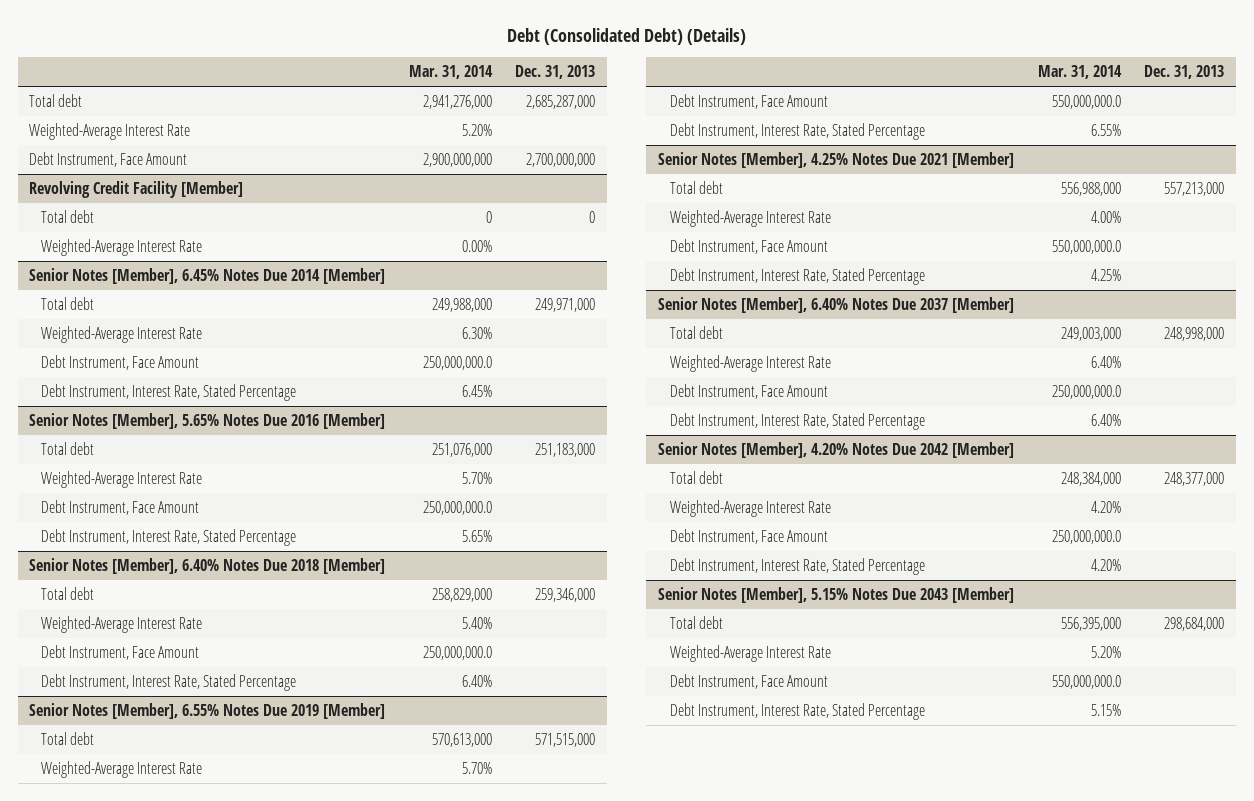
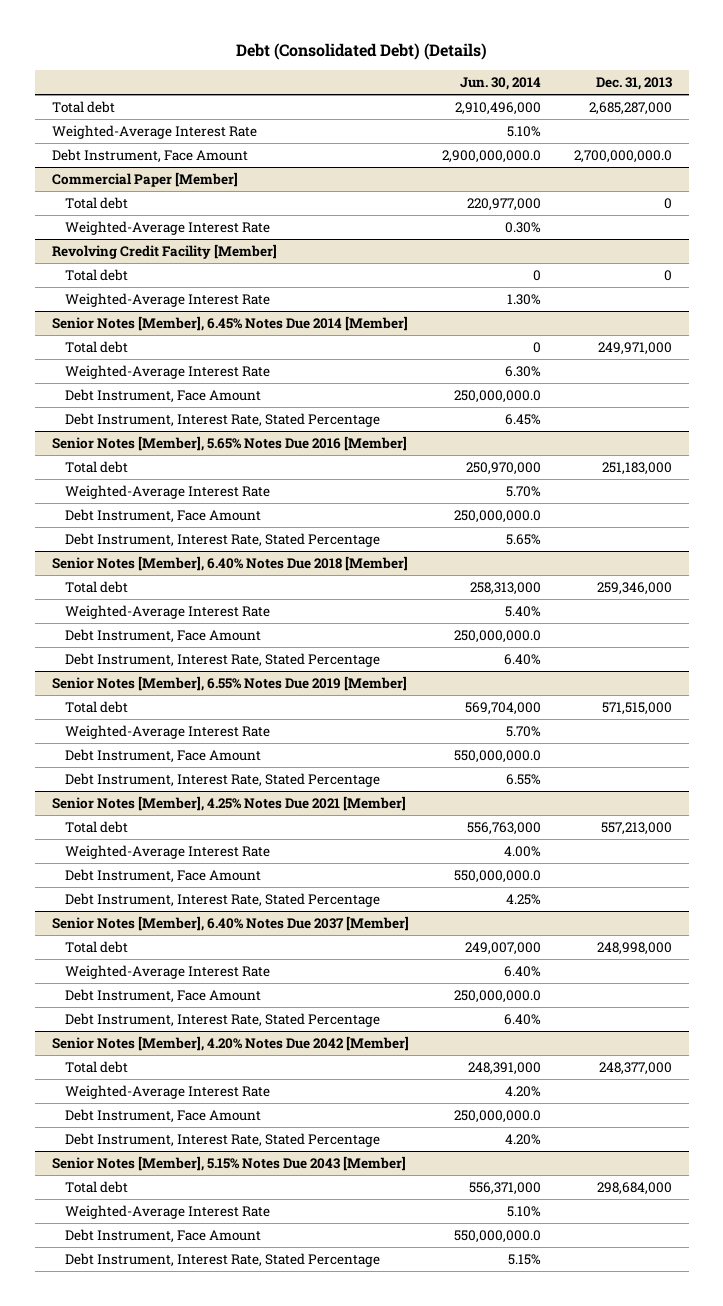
- | Mar. 31, 2014 | Dec. 31, 2013
+ | Jun. 30, 2014 | Dec. 31, 2013
- Debt Instrument, Face Amount | 2,900,000,000 | 2,700,000,000
+ Debt Instrument, Face Amount | 2,900,000,000.0 | 2,700,000,000.0
+ Commercial Paper [Member]
+ Total debt | 220,977,000 | 0
+ Weighted-Average Interest Rate | 0.30% |

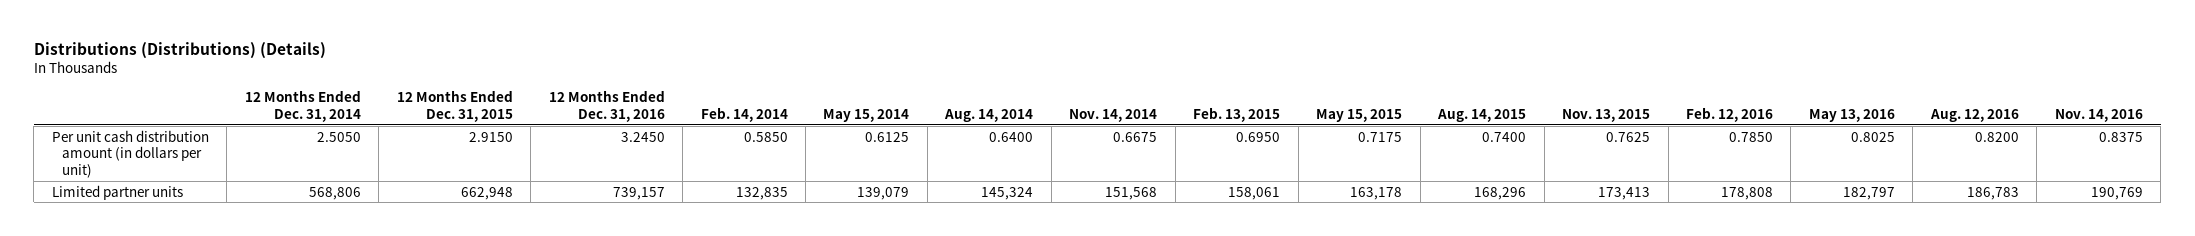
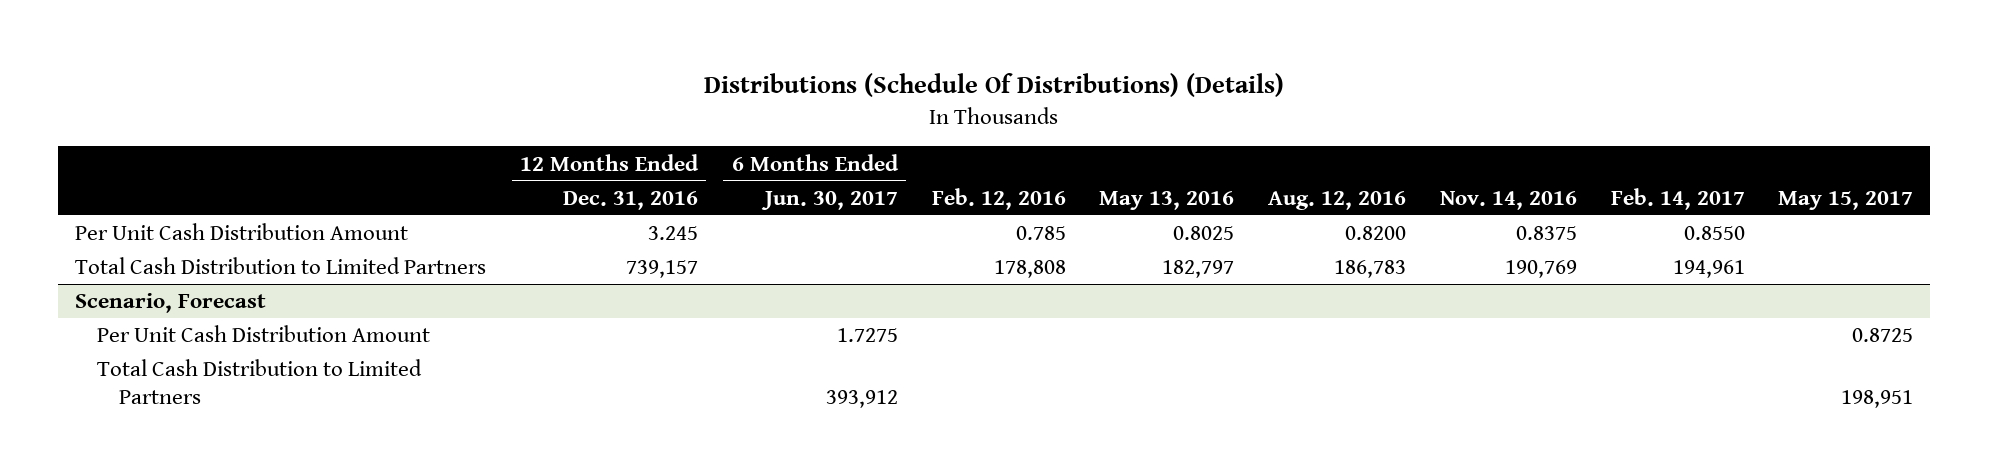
- Distributions (Distributions) (Details)
+ Distributions (Schedule Of Distributions) (Details)
- | 12 Months Ended Dec. 31, 2014 | 12 Months Ended Dec. 31, 2015 | 12 Months Ended Dec. 31, 2016 | Feb. 14, 2014 | May 15, 2014 | Aug. 14, 2014 | Nov. 14, 2014 | Feb. 13, 2015 | May 15, 2015 | Aug. 14, 2015 | Nov. 13, 2015 | Feb. 12, 2016 | May 13, 2016 | Aug. 12, 2016 | Nov. 14, 2016
+ | 12 Months Ended Dec. 31, 2016 | 6 Months Ended Jun. 30, 2017 | Feb. 12, 2016 | May 13, 2016 | Aug. 12, 2016 | Nov. 14, 2016 | Feb. 14, 2017 | May 15, 2017
- Per unit cash distribution amount (in dollars per unit) | 2.5050 | 2.9150 | 3.2450 | 0.5850 | 0.6125 | 0.6400 | 0.6675 | 0.6950 | 0.7175 | 0.7400 | 0.7625 | 0.7850 | 0.8025 | 0.8200 | 0.8375
- Limited partner units | 568,806 | 662,948 | 739,157 | 132,835 | 139,079 | 145,324 | 151,568 | 158,061 | 163,178 | 168,296 | 173,413 | 178,808 | 182,797 | 186,783 | 190,769
+ Per Unit Cash Distribution Amount | 3.245 | | 0.785 | 0.8025 | 0.8200 | 0.8375 | 0.8550 |
+ Total Cash Distribution to Limited Partners | 739,157 | | 178,808 | 182,797 | 186,783 | 190,769 | 194,961 |
+ Scenario, Forecast
+ Per Unit Cash Distribution Amount | | 1.7275 | | | | | | 0.8725
+ Total Cash Distribution to Limited Partners | | 393,912 | | | | | | 198,951

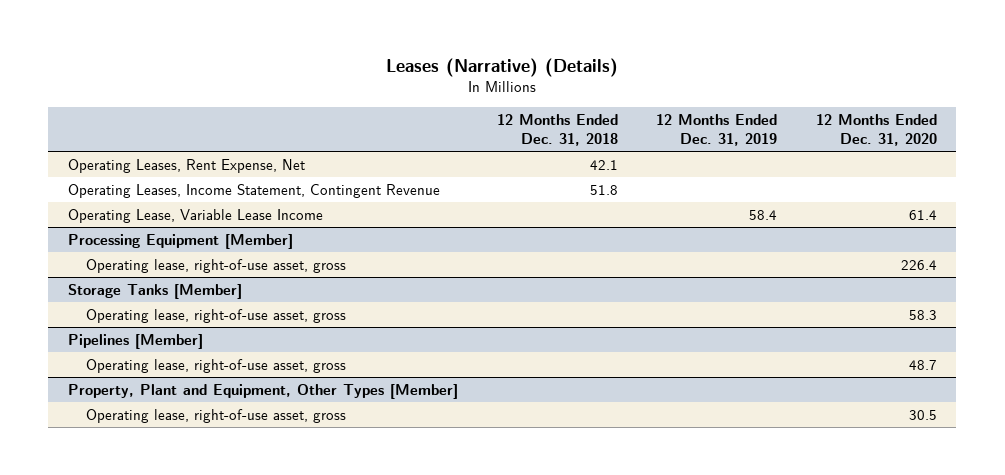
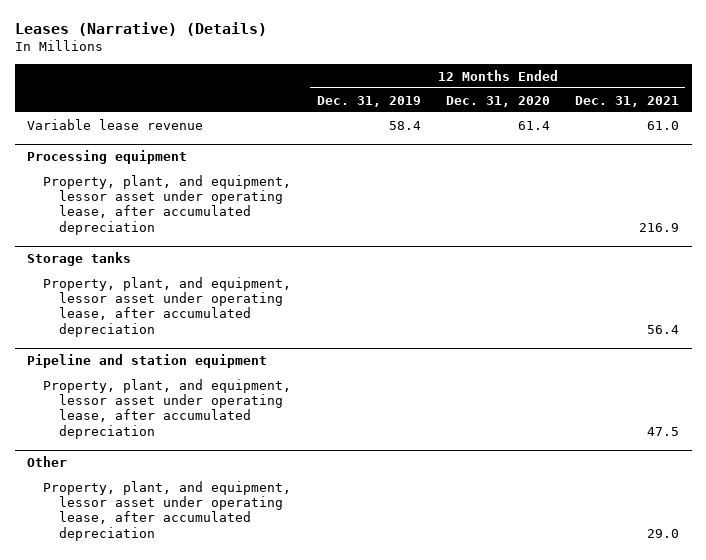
- | 12 Months Ended Dec. 31, 2018 | 12 Months Ended Dec. 31, 2019 | 12 Months Ended Dec. 31, 2020
+ | 12 Months Ended Dec. 31, 2019 | 12 Months Ended Dec. 31, 2020 | 12 Months Ended Dec. 31, 2021
- Operating Leases, Rent Expense, Net | 42.1 | |
- Operating Leases, Income Statement, Contingent Revenue | 51.8 | |
- Operating Lease, Variable Lease Income | | 58.4 | 61.4
- Processing Equipment [Member]
- Operating lease, right-of-use asset, gross | | | 226.4
- Storage Tanks [Member]
- Operating lease, right-of-use asset, gross | | | 58.3
- Pipelines [Member]
- Operating lease, right-of-use asset, gross | | | 48.7
- Property, Plant and Equipment, Other Types [Member]
- Operating lease, right-of-use asset, gross | | | 30.5
+ Variable lease revenue | 58.4 | 61.4 | 61.0
+ Processing equipment
+ Property, plant, and equipment, lessor asset under operating lease, after accumulated depreciation | | | 216.9
+ Storage tanks
+ Property, plant, and equipment, lessor asset under operating lease, after accumulated depreciation | | | 56.4
+ Pipeline and station equipment
+ Property, plant, and equipment, lessor asset under operating lease, after accumulated depreciation | | | 47.5
+ Other
+ Property, plant, and equipment, lessor asset under operating lease, after accumulated depreciation | | | 29.0

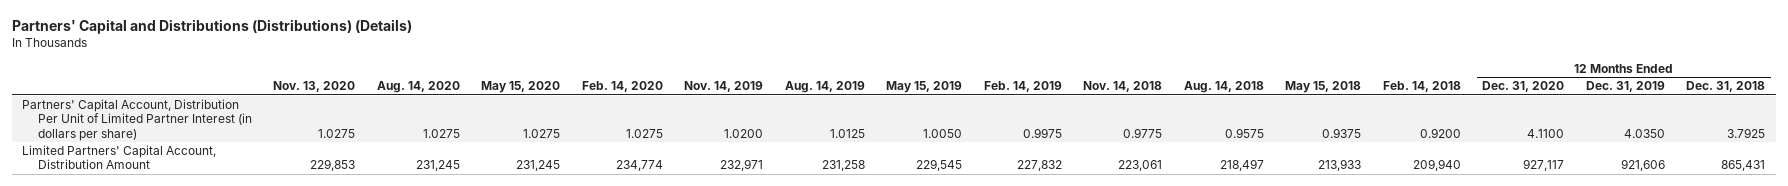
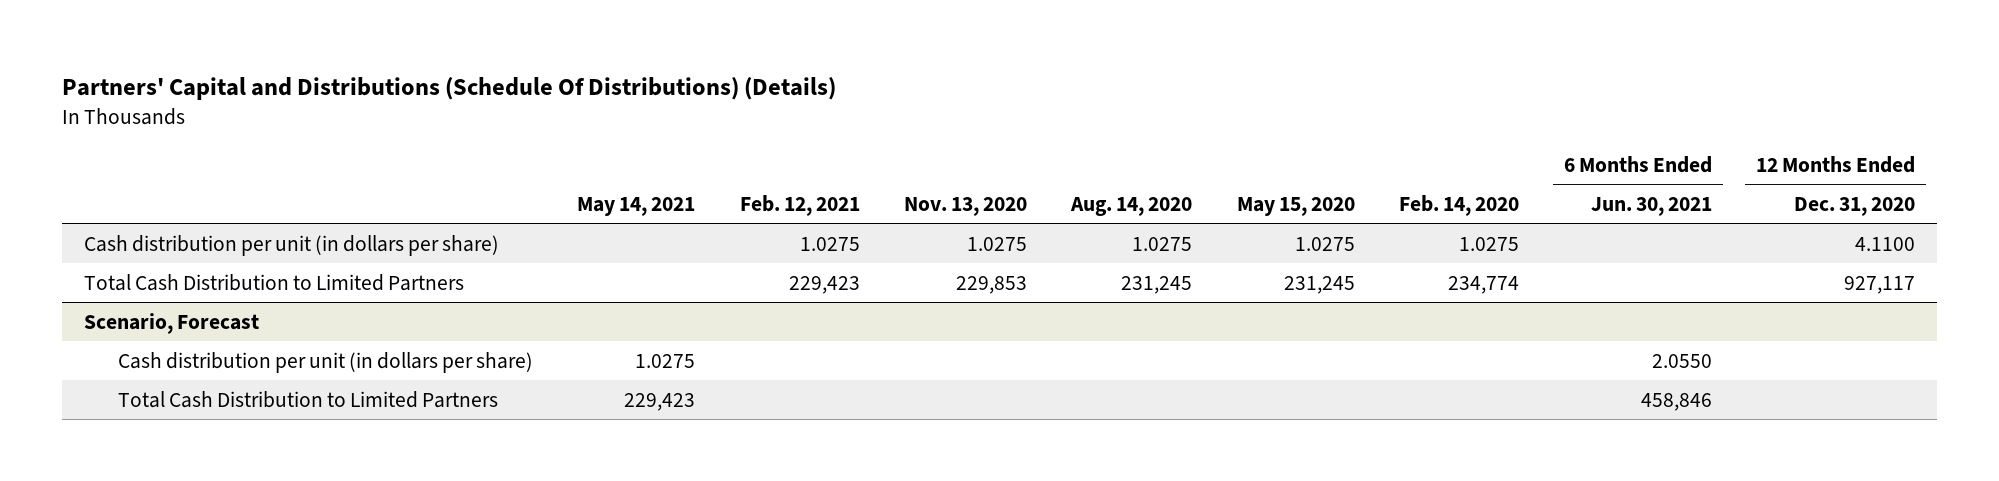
- Partners' Capital and Distributions (Distributions) (Details)
+ Partners' Capital and Distributions (Schedule Of Distributions) (Details)
- | Nov. 13, 2020 | Aug. 14, 2020 | May 15, 2020 | Feb. 14, 2020 | Nov. 14, 2019 | Aug. 14, 2019 | May 15, 2019 | Feb. 14, 2019 | Nov. 14, 2018 | Aug. 14, 2018 | May 15, 2018 | Feb. 14, 2018 | 12 Months Ended Dec. 31, 2020 | 12 Months Ended Dec. 31, 2019 | 12 Months Ended Dec. 31, 2018
+ | May 14, 2021 | Feb. 12, 2021 | Nov. 13, 2020 | Aug. 14, 2020 | May 15, 2020 | Feb. 14, 2020 | 6 Months Ended Jun. 30, 2021 | 12 Months Ended Dec. 31, 2020
- Partners' Capital Account, Distribution Per Unit of Limited Partner Interest (in dollars per share) | 1.0275 | 1.0275 | 1.0275 | 1.0275 | 1.0200 | 1.0125 | 1.0050 | 0.9975 | 0.9775 | 0.9575 | 0.9375 | 0.9200 | 4.1100 | 4.0350 | 3.7925
- Limited Partners' Capital Account, Distribution Amount | 229,853 | 231,245 | 231,245 | 234,774 | 232,971 | 231,258 | 229,545 | 227,832 | 223,061 | 218,497 | 213,933 | 209,940 | 927,117 | 921,606 | 865,431
+ Cash distribution per unit (in dollars per share) | | 1.0275 | 1.0275 | 1.0275 | 1.0275 | 1.0275 | | 4.1100
+ Total Cash Distribution to Limited Partners | | 229,423 | 229,853 | 231,245 | 231,245 | 234,774 | | 927,117
+ Scenario, Forecast
+ Cash distribution per unit (in dollars per share) | 1.0275 | | | | | | 2.0550 |
+ Total Cash Distribution to Limited Partners | 229,423 | | | | | | 458,846 |

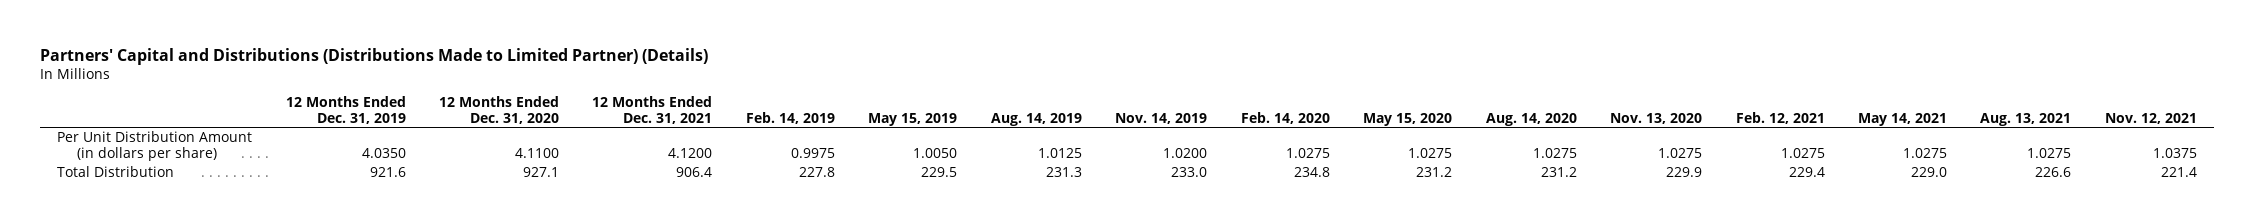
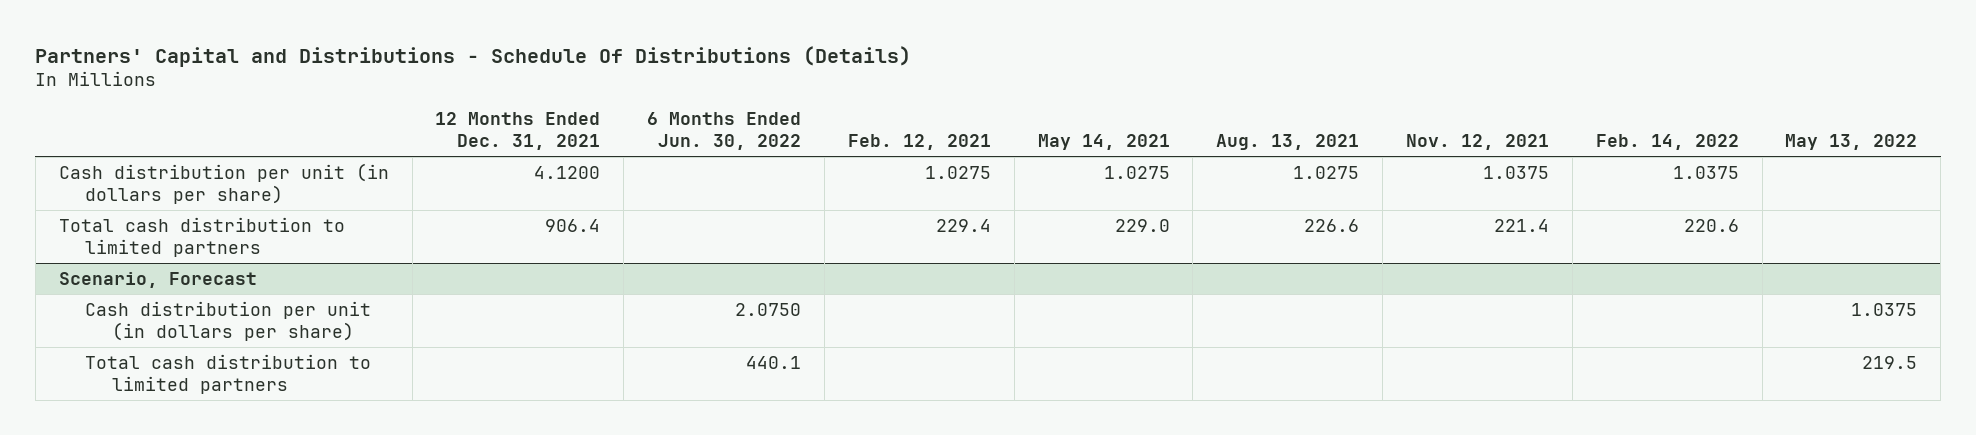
- Partners' Capital and Distributions (Distributions Made to Limited Partner) (Details)
+ Partners' Capital and Distributions - Schedule Of Distributions (Details)
- | 12 Months Ended Dec. 31, 2019 | 12 Months Ended Dec. 31, 2020 | 12 Months Ended Dec. 31, 2021 | Feb. 14, 2019 | May 15, 2019 | Aug. 14, 2019 | Nov. 14, 2019 | Feb. 14, 2020 | May 15, 2020 | Aug. 14, 2020 | Nov. 13, 2020 | Feb. 12, 2021 | May 14, 2021 | Aug. 13, 2021 | Nov. 12, 2021
+ | 12 Months Ended Dec. 31, 2021 | 6 Months Ended Jun. 30, 2022 | Feb. 12, 2021 | May 14, 2021 | Aug. 13, 2021 | Nov. 12, 2021 | Feb. 14, 2022 | May 13, 2022
- Per Unit Distribution Amount (in dollars per share) | 4.0350 | 4.1100 | 4.1200 | 0.9975 | 1.0050 | 1.0125 | 1.0200 | 1.0275 | 1.0275 | 1.0275 | 1.0275 | 1.0275 | 1.0275 | 1.0275 | 1.0375
- Total Distribution | 921.6 | 927.1 | 906.4 | 227.8 | 229.5 | 231.3 | 233.0 | 234.8 | 231.2 | 231.2 | 229.9 | 229.4 | 229.0 | 226.6 | 221.4
+ Cash distribution per unit (in dollars per share) | 4.1200 | | 1.0275 | 1.0275 | 1.0275 | 1.0375 | 1.0375 |
+ Total cash distribution to limited partners | 906.4 | | 229.4 | 229.0 | 226.6 | 221.4 | 220.6 |
+ Scenario, Forecast
+ Cash distribution per unit (in dollars per share) | | 2.0750 | | | | | | 1.0375
+ Total cash distribution to limited partners | | 440.1 | | | | | | 219.5

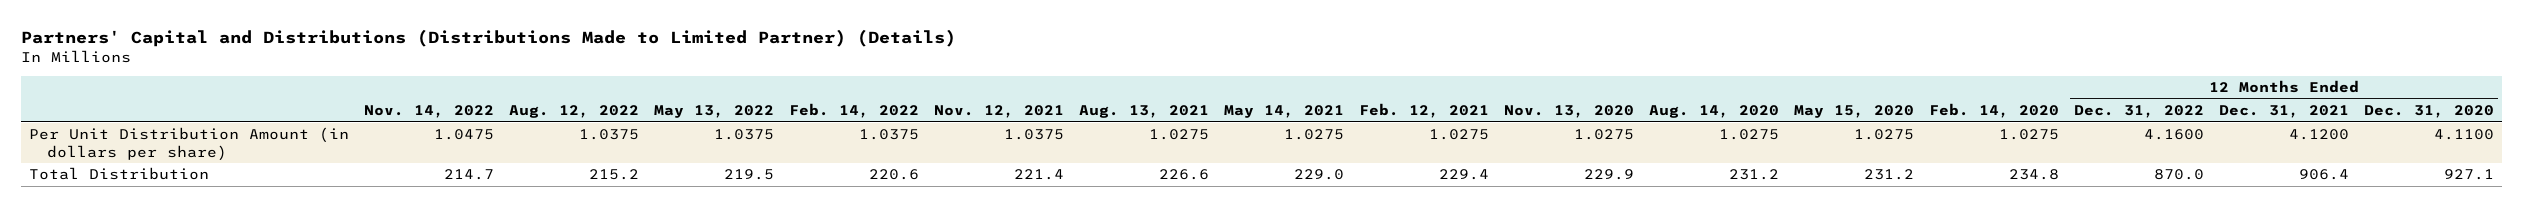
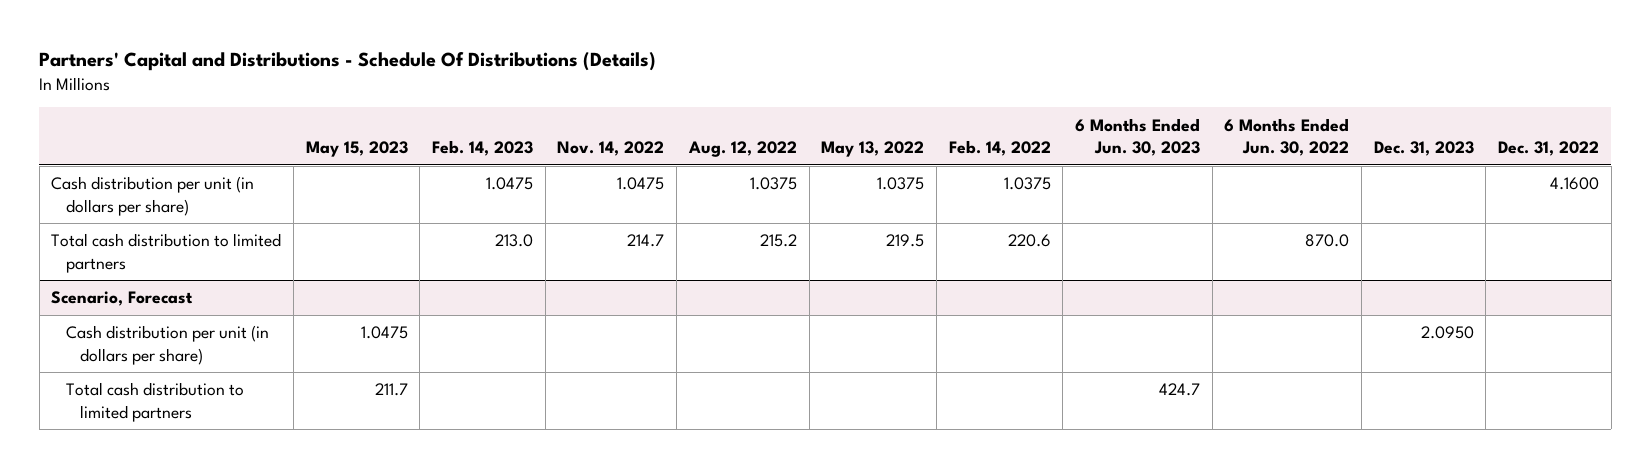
- Partners' Capital and Distributions (Distributions Made to Limited Partner) (Details)
+ Partners' Capital and Distributions - Schedule Of Distributions (Details)
- | Nov. 14, 2022 | Aug. 12, 2022 | May 13, 2022 | Feb. 14, 2022 | Nov. 12, 2021 | Aug. 13, 2021 | May 14, 2021 | Feb. 12, 2021 | Nov. 13, 2020 | Aug. 14, 2020 | May 15, 2020 | Feb. 14, 2020 | 12 Months Ended Dec. 31, 2022 | 12 Months Ended Dec. 31, 2021 | 12 Months Ended Dec. 31, 2020
+ | May 15, 2023 | Feb. 14, 2023 | Nov. 14, 2022 | Aug. 12, 2022 | May 13, 2022 | Feb. 14, 2022 | 6 Months Ended Jun. 30, 2023 | 6 Months Ended Jun. 30, 2022 | Dec. 31, 2023 | Dec. 31, 2022
- Per Unit Distribution Amount (in dollars per share) | 1.0475 | 1.0375 | 1.0375 | 1.0375 | 1.0375 | 1.0275 | 1.0275 | 1.0275 | 1.0275 | 1.0275 | 1.0275 | 1.0275 | 4.1600 | 4.1200 | 4.1100
- Total Distribution | 214.7 | 215.2 | 219.5 | 220.6 | 221.4 | 226.6 | 229.0 | 229.4 | 229.9 | 231.2 | 231.2 | 234.8 | 870.0 | 906.4 | 927.1
+ Cash distribution per unit (in dollars per share) | | 1.0475 | 1.0475 | 1.0375 | 1.0375 | 1.0375 | | | | 4.1600
+ Total cash distribution to limited partners | | 213.0 | 214.7 | 215.2 | 219.5 | 220.6 | | 870.0 | |
+ Scenario, Forecast
+ Cash distribution per unit (in dollars per share) | 1.0475 | | | | | | | | 2.0950 |
+ Total cash distribution to limited partners | 211.7 | | | | | | 424.7 | | |

